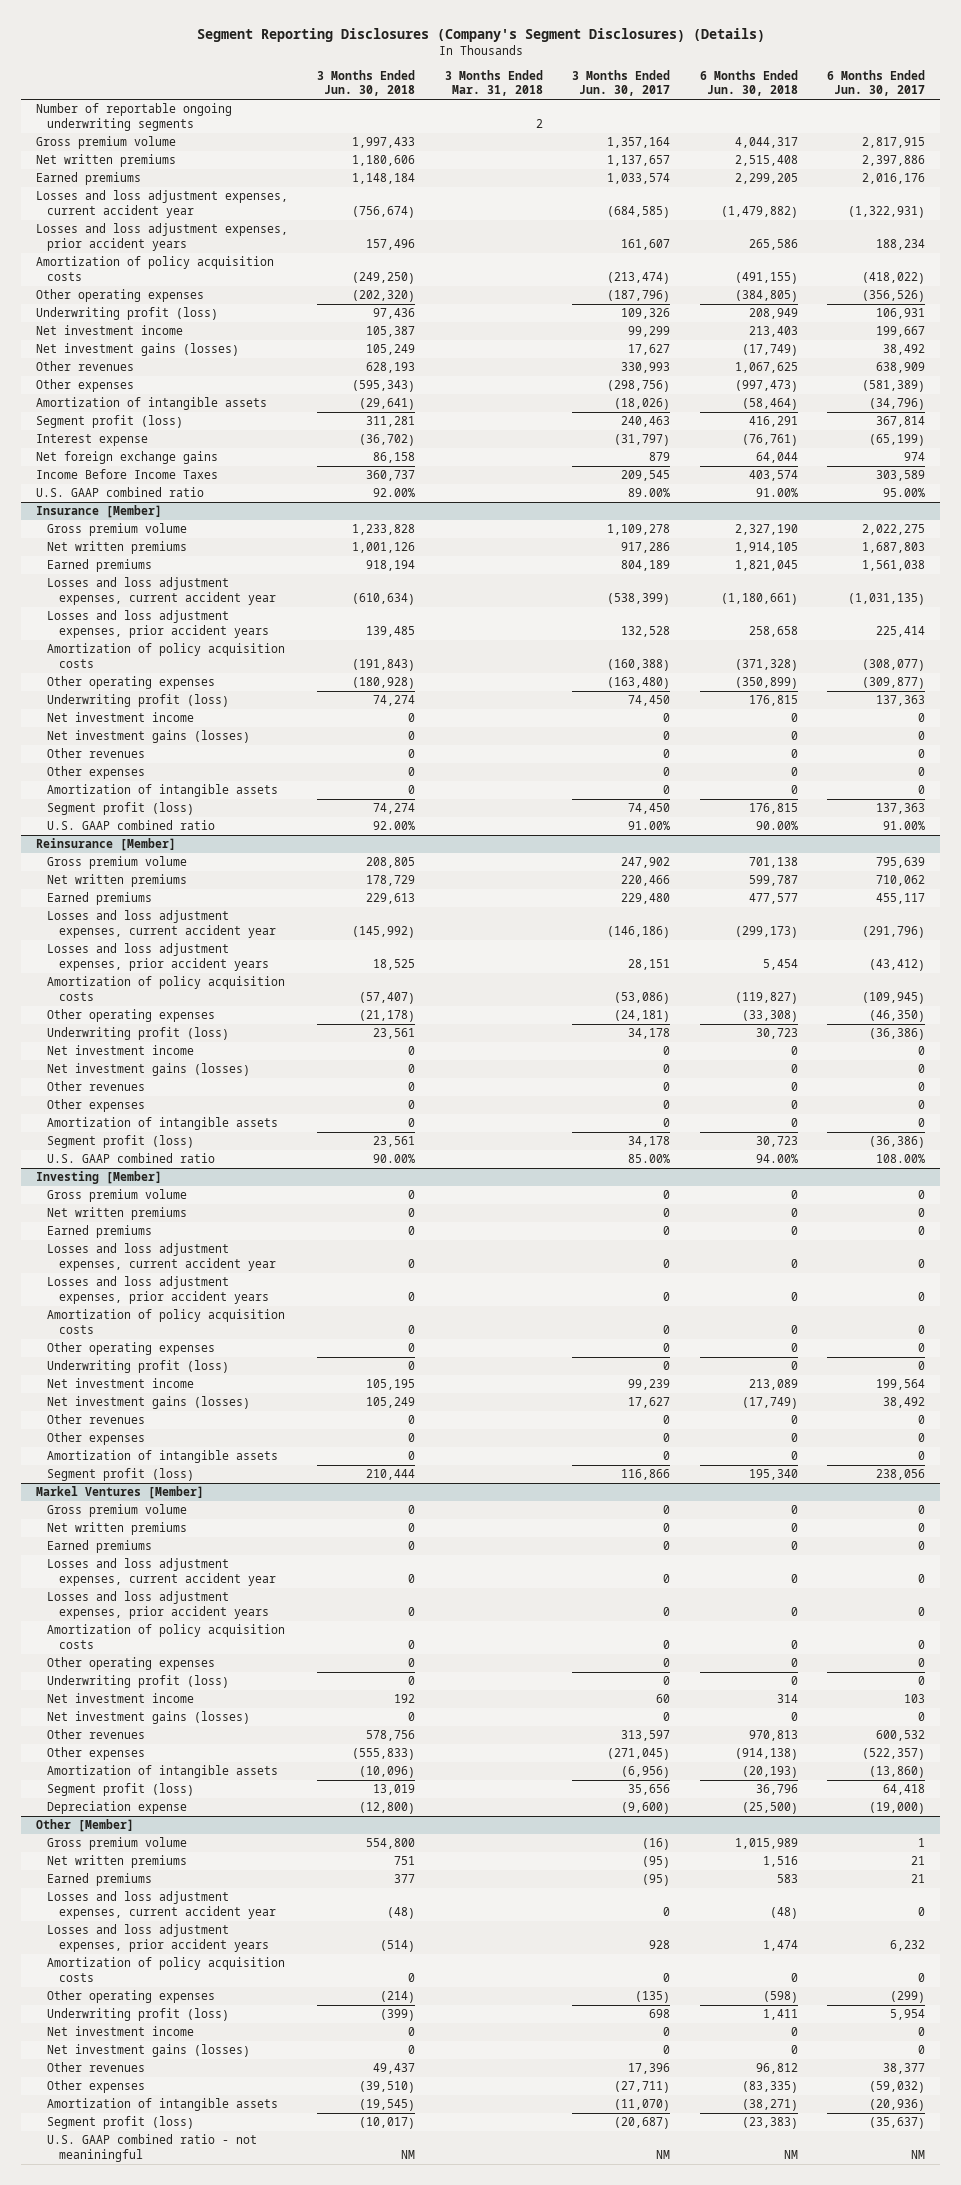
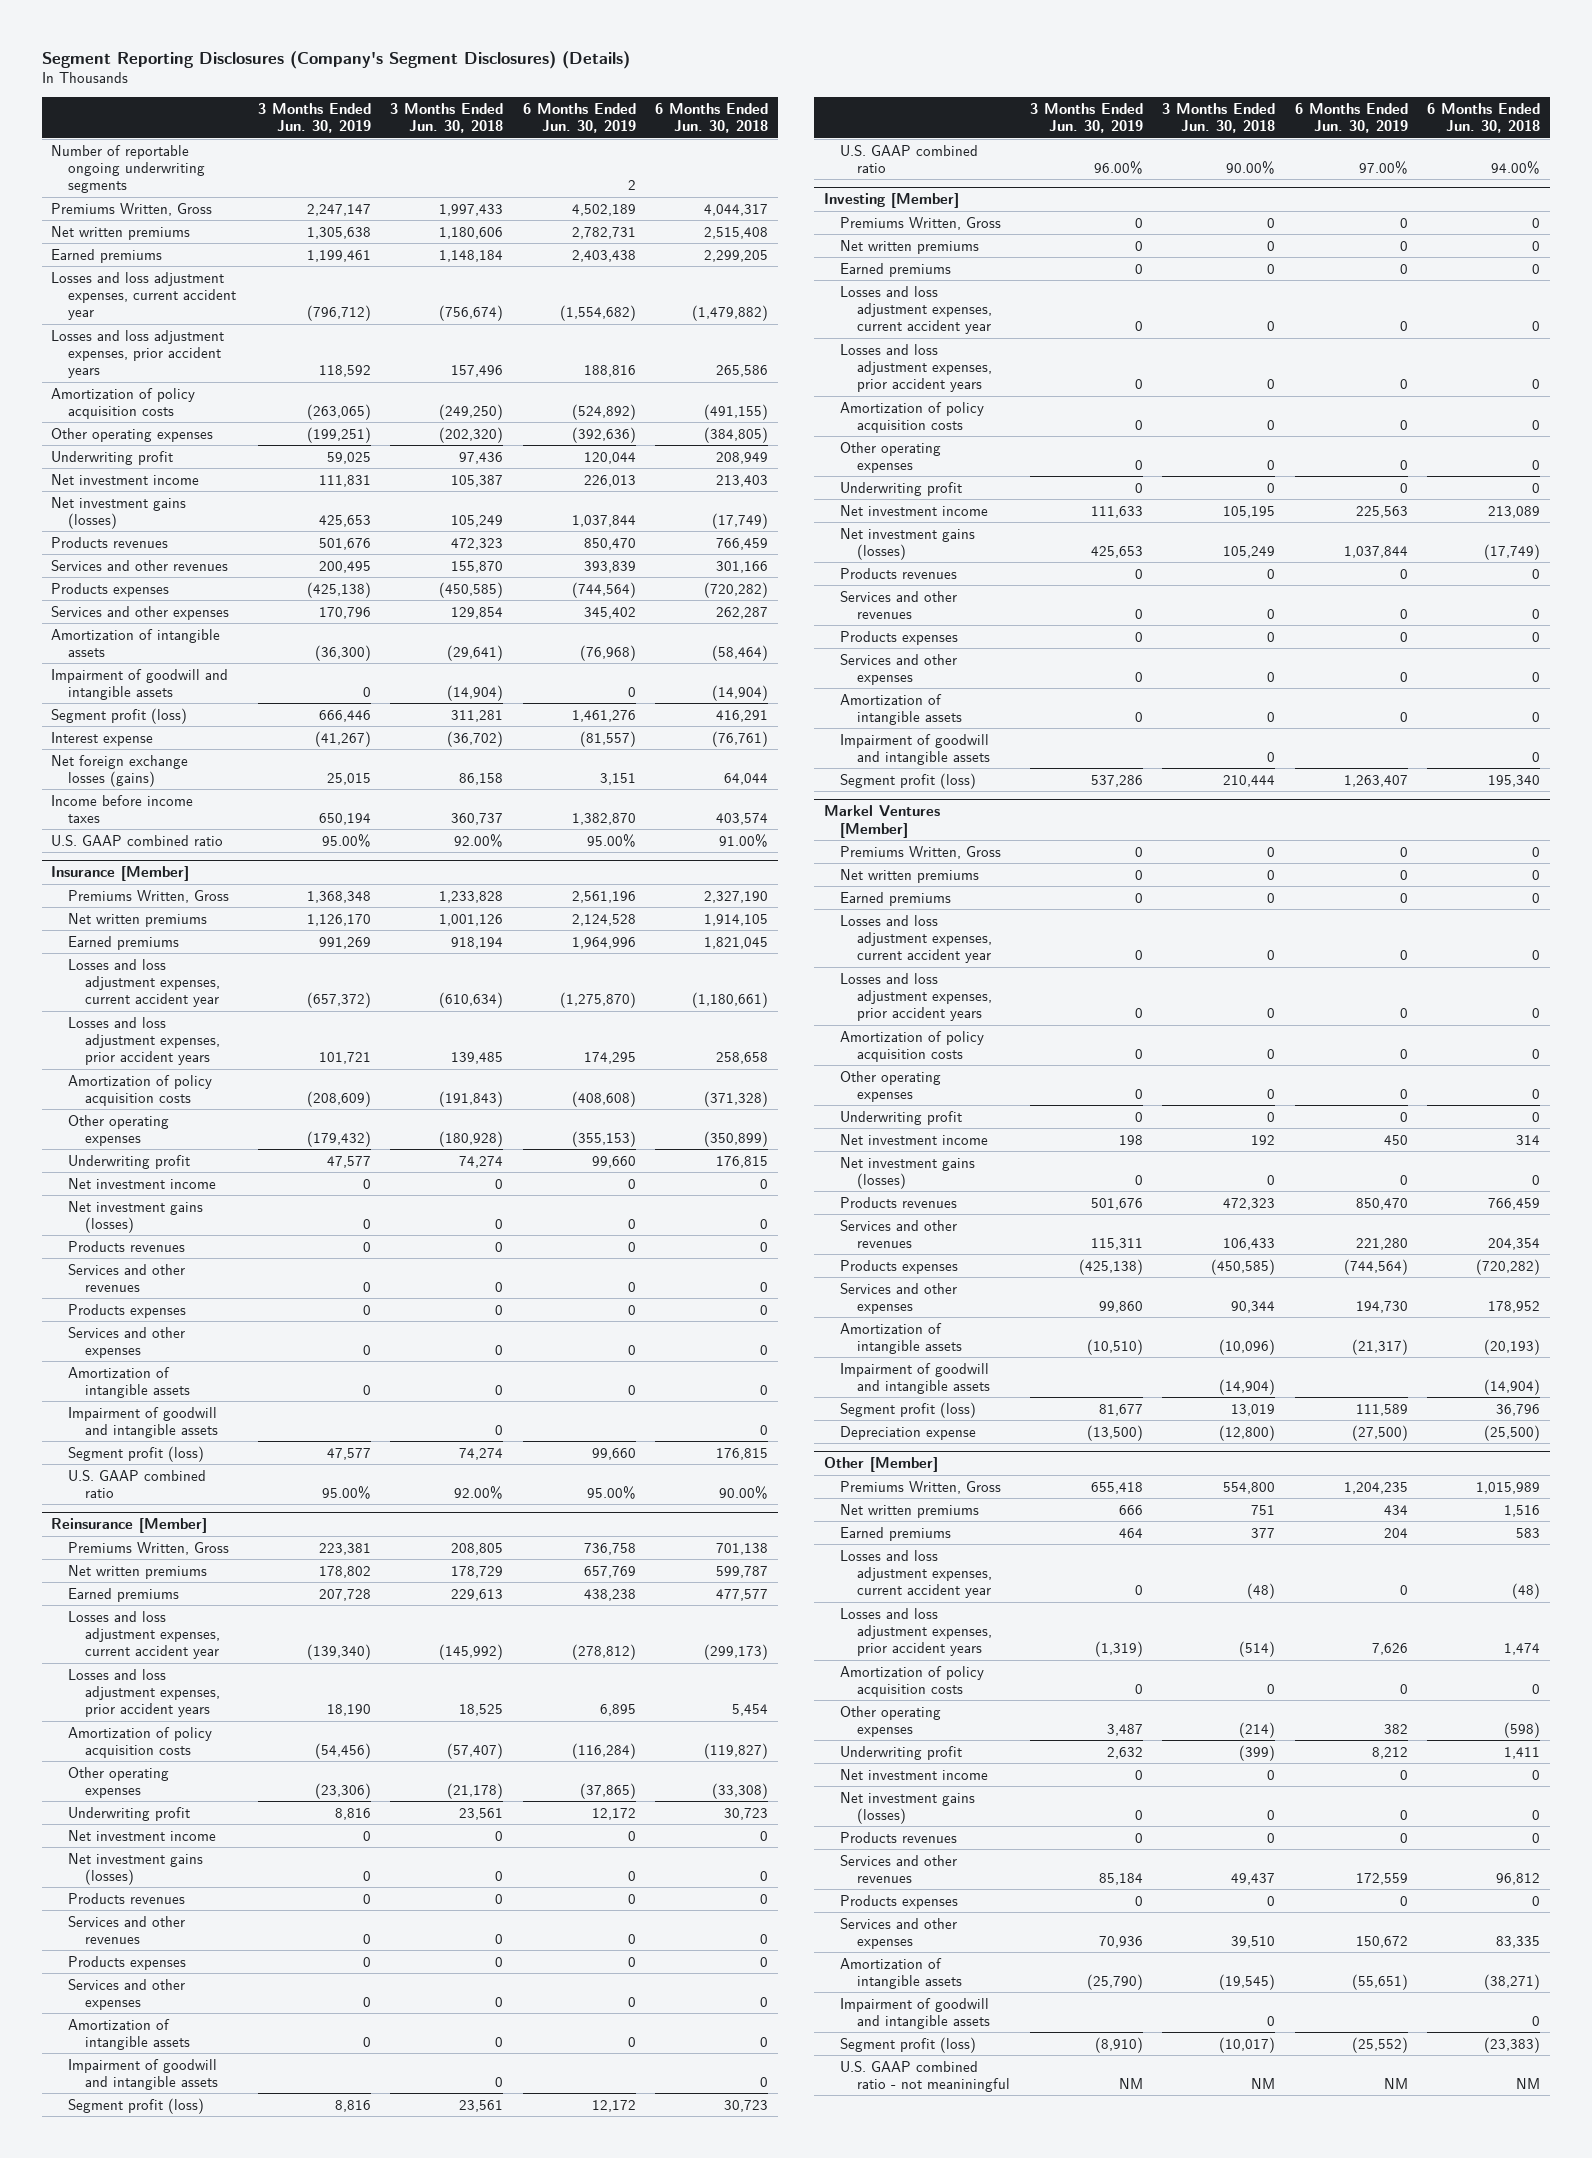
- | 3 Months Ended Jun. 30, 2018 | 3 Months Ended Mar. 31, 2018 | 3 Months Ended Jun. 30, 2017 | 6 Months Ended Jun. 30, 2018 | 6 Months Ended Jun. 30, 2017
+ | 3 Months Ended Jun. 30, 2019 | 3 Months Ended Jun. 30, 2018 | 6 Months Ended Jun. 30, 2019 | 6 Months Ended Jun. 30, 2018
- Gross premium volume | 1,997,433 | | 1,357,164 | 4,044,317 | 2,817,915
+ Premiums Written, Gross | 2,247,147 | 1,997,433 | 4,502,189 | 4,044,317
- Underwriting profit (loss) | 97,436 | | 109,326 | 208,949 | 106,931
+ Underwriting profit | 59,025 | 97,436 | 120,044 | 208,949
- Other revenues | 628,193 | | 330,993 | 1,067,625 | 638,909
- Other expenses | (595,343) | | (298,756) | (997,473) | (581,389)
+ Products revenues | 501,676 | 472,323 | 850,470 | 766,459
+ Services and other revenues | 200,495 | 155,870 | 393,839 | 301,166
+ Products expenses | (425,138) | (450,585) | (744,564) | (720,282)
+ Services and other expenses | 170,796 | 129,854 | 345,402 | 262,287
+ Impairment of goodwill and intangible assets | 0 | (14,904) | 0 | (14,904)
- Net foreign exchange gains | 86,158 | | 879 | 64,044 | 974
- Income Before Income Taxes | 360,737 | | 209,545 | 403,574 | 303,589
+ Net foreign exchange losses (gains) | 25,015 | 86,158 | 3,151 | 64,044
+ Income before income taxes | 650,194 | 360,737 | 1,382,870 | 403,574
@ Insurance [Member]
- Gross premium volume | 1,233,828 | | 1,109,278 | 2,327,190 | 2,022,275
+ Premiums Written, Gross | 1,368,348 | 1,233,828 | 2,561,196 | 2,327,190
- Underwriting profit (loss) | 74,274 | | 74,450 | 176,815 | 137,363
+ Underwriting profit | 47,577 | 74,274 | 99,660 | 176,815
- Other revenues | 0 | | 0 | 0 | 0
- Other expenses | 0 | | 0 | 0 | 0
+ Products revenues | 0 | 0 | 0 | 0
+ Services and other revenues | 0 | 0 | 0 | 0
+ Products expenses | 0 | 0 | 0 | 0
+ Services and other expenses | 0 | 0 | 0 | 0
+ Impairment of goodwill and intangible assets | | 0 | | 0
@ Reinsurance [Member]
- Gross premium volume | 208,805 | | 247,902 | 701,138 | 795,639
+ Premiums Written, Gross | 223,381 | 208,805 | 736,758 | 701,138
- Underwriting profit (loss) | 23,561 | | 34,178 | 30,723 | (36,386)
+ Underwriting profit | 8,816 | 23,561 | 12,172 | 30,723
- Other revenues | 0 | | 0 | 0 | 0
- Other expenses | 0 | | 0 | 0 | 0
+ Products revenues | 0 | 0 | 0 | 0
+ Services and other revenues | 0 | 0 | 0 | 0
+ Products expenses | 0 | 0 | 0 | 0
+ Services and other expenses | 0 | 0 | 0 | 0
+ Impairment of goodwill and intangible assets | | 0 | | 0
@ Investing [Member]
- Gross premium volume | 0 | | 0 | 0 | 0
+ Premiums Written, Gross | 0 | 0 | 0 | 0
- Underwriting profit (loss) | 0 | | 0 | 0 | 0
+ Underwriting profit | 0 | 0 | 0 | 0
- Other revenues | 0 | | 0 | 0 | 0
- Other expenses | 0 | | 0 | 0 | 0
+ Products revenues | 0 | 0 | 0 | 0
+ Services and other revenues | 0 | 0 | 0 | 0
+ Products expenses | 0 | 0 | 0 | 0
+ Services and other expenses | 0 | 0 | 0 | 0
+ Impairment of goodwill and intangible assets | | 0 | | 0
@ Markel Ventures [Member]
- Gross premium volume | 0 | | 0 | 0 | 0
+ Premiums Written, Gross | 0 | 0 | 0 | 0
- Underwriting profit (loss) | 0 | | 0 | 0 | 0
+ Underwriting profit | 0 | 0 | 0 | 0
- Other revenues | 578,756 | | 313,597 | 970,813 | 600,532
- Other expenses | (555,833) | | (271,045) | (914,138) | (522,357)
+ Products revenues | 501,676 | 472,323 | 850,470 | 766,459
+ Services and other revenues | 115,311 | 106,433 | 221,280 | 204,354
+ Products expenses | (425,138) | (450,585) | (744,564) | (720,282)
+ Services and other expenses | 99,860 | 90,344 | 194,730 | 178,952
+ Impairment of goodwill and intangible assets | | (14,904) | | (14,904)
@ Other [Member]
- Gross premium volume | 554,800 | | (16) | 1,015,989 | 1
+ Premiums Written, Gross | 655,418 | 554,800 | 1,204,235 | 1,015,989
- Underwriting profit (loss) | (399) | | 698 | 1,411 | 5,954
+ Underwriting profit | 2,632 | (399) | 8,212 | 1,411
- Other revenues | 49,437 | | 17,396 | 96,812 | 38,377
- Other expenses | (39,510) | | (27,711) | (83,335) | (59,032)
+ Products revenues | 0 | 0 | 0 | 0
+ Services and other revenues | 85,184 | 49,437 | 172,559 | 96,812
+ Products expenses | 0 | 0 | 0 | 0
+ Services and other expenses | 70,936 | 39,510 | 150,672 | 83,335
+ Impairment of goodwill and intangible assets | | 0 | | 0

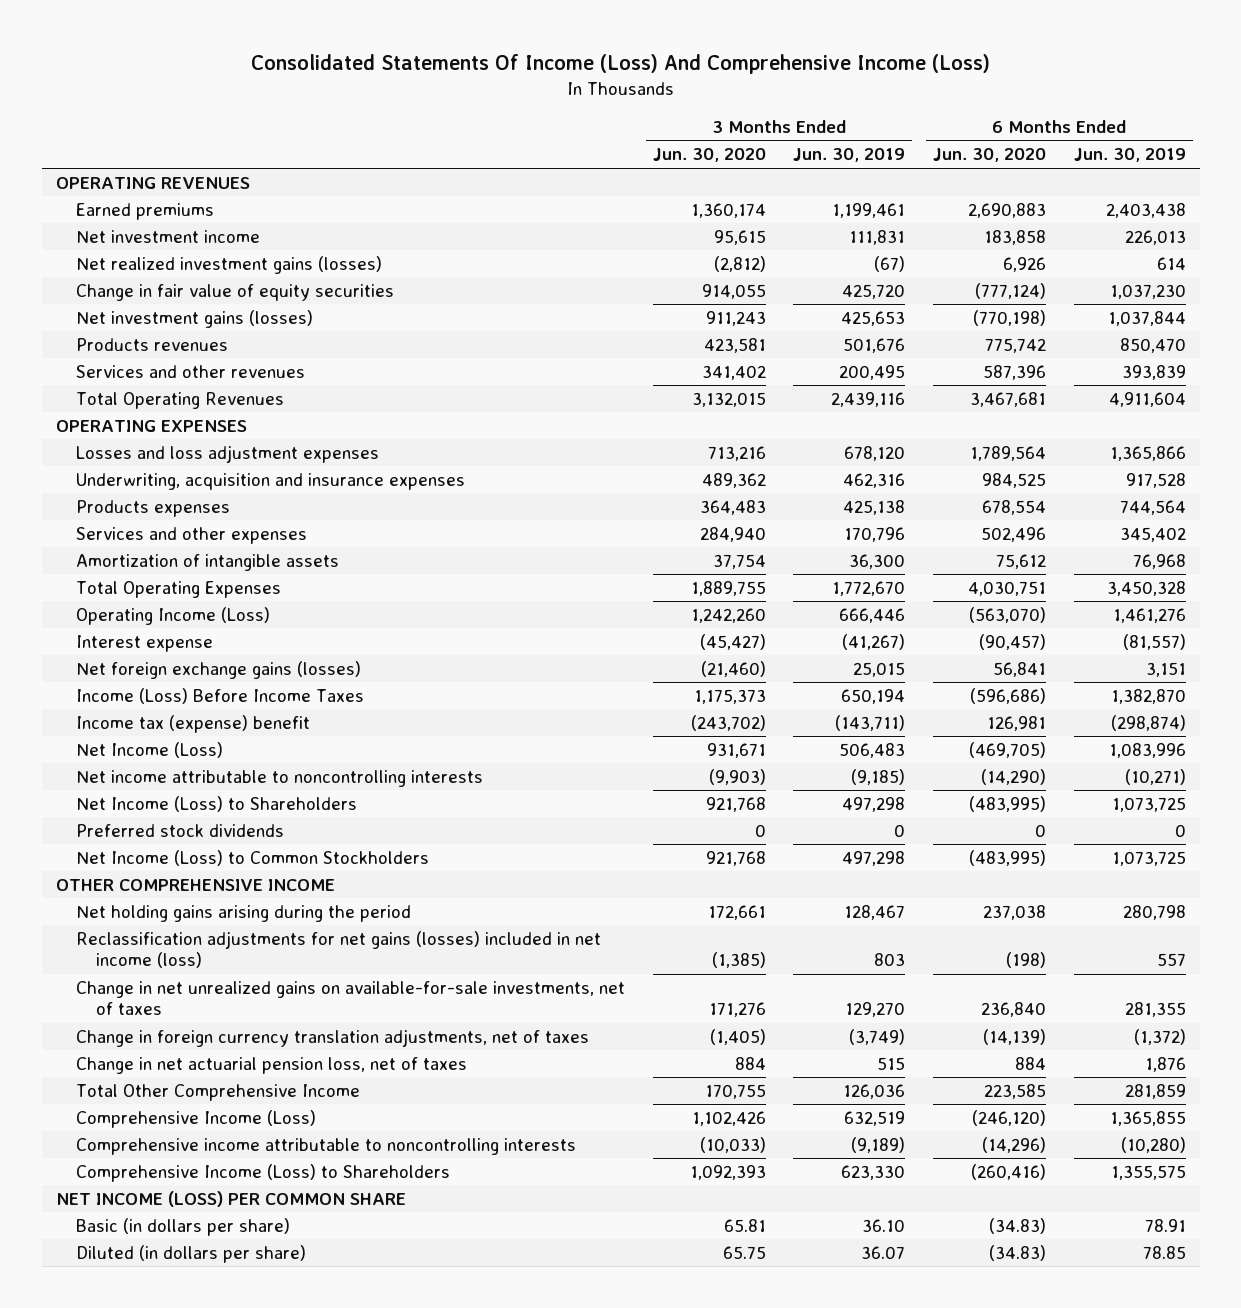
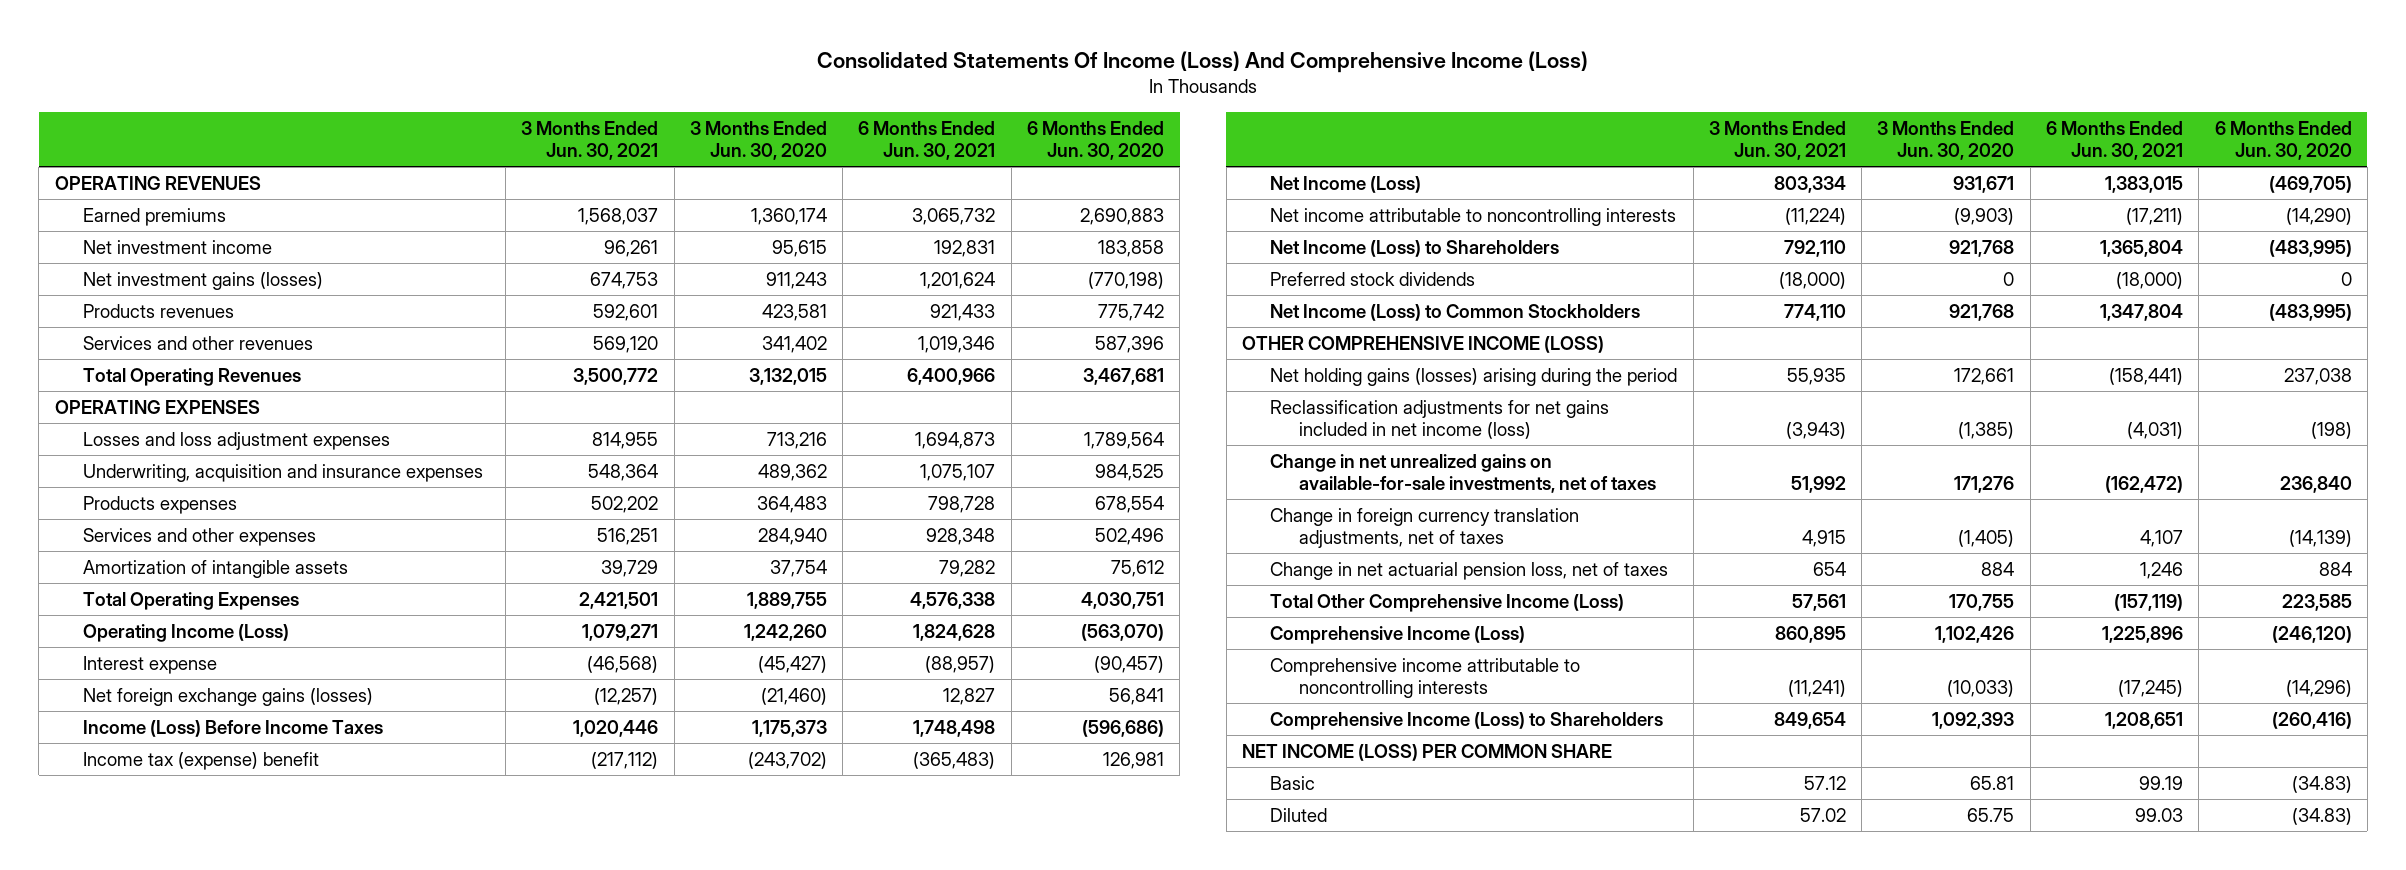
- | 3 Months Ended Jun. 30, 2020 | 3 Months Ended Jun. 30, 2019 | 6 Months Ended Jun. 30, 2020 | 6 Months Ended Jun. 30, 2019
+ | 3 Months Ended Jun. 30, 2021 | 3 Months Ended Jun. 30, 2020 | 6 Months Ended Jun. 30, 2021 | 6 Months Ended Jun. 30, 2020
- Net realized investment gains (losses) | (2,812) | (67) | 6,926 | 614
- Change in fair value of equity securities | 914,055 | 425,720 | (777,124) | 1,037,230
- OTHER COMPREHENSIVE INCOME
- Net holding gains arising during the period | 172,661 | 128,467 | 237,038 | 280,798
- Reclassification adjustments for net gains (losses) included in net income (loss) | (1,385) | 803 | (198) | 557
+ OTHER COMPREHENSIVE INCOME (LOSS)
+ Net holding gains (losses) arising during the period | 55,935 | 172,661 | (158,441) | 237,038
+ Reclassification adjustments for net gains included in net income (loss) | (3,943) | (1,385) | (4,031) | (198)
- Total Other Comprehensive Income | 170,755 | 126,036 | 223,585 | 281,859
+ Total Other Comprehensive Income (Loss) | 57,561 | 170,755 | (157,119) | 223,585
- Basic (in dollars per share) | 65.81 | 36.10 | (34.83) | 78.91
- Diluted (in dollars per share) | 65.75 | 36.07 | (34.83) | 78.85
+ Basic | 57.12 | 65.81 | 99.19 | (34.83)
+ Diluted | 57.02 | 65.75 | 99.03 | (34.83)

